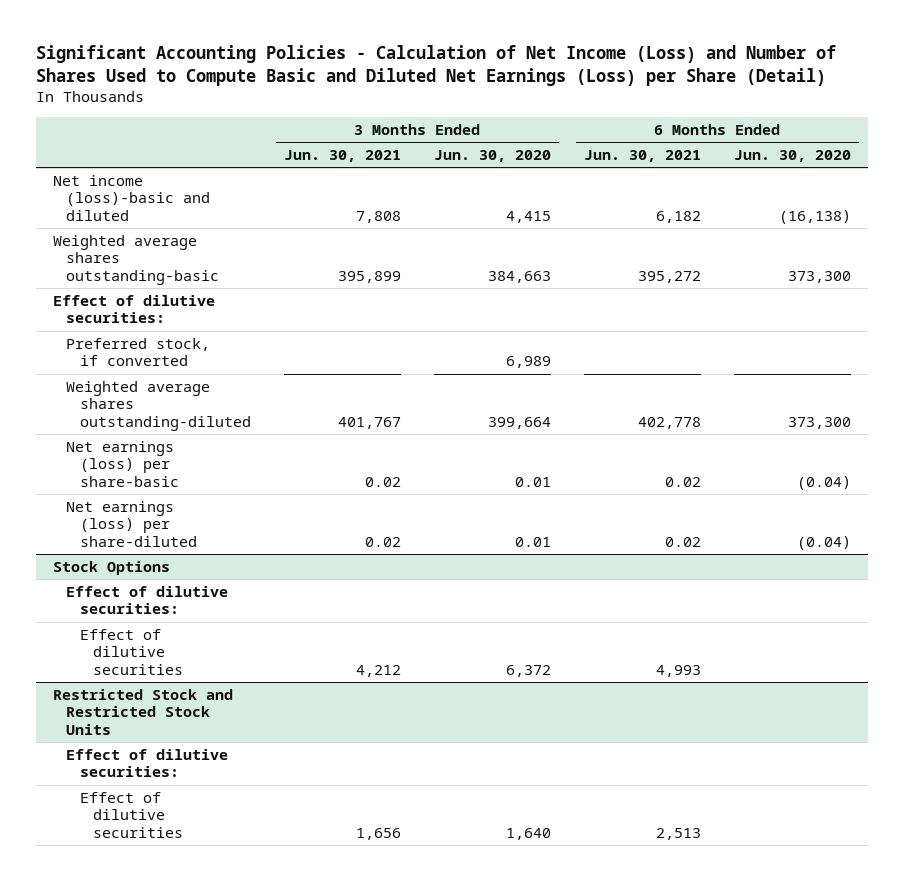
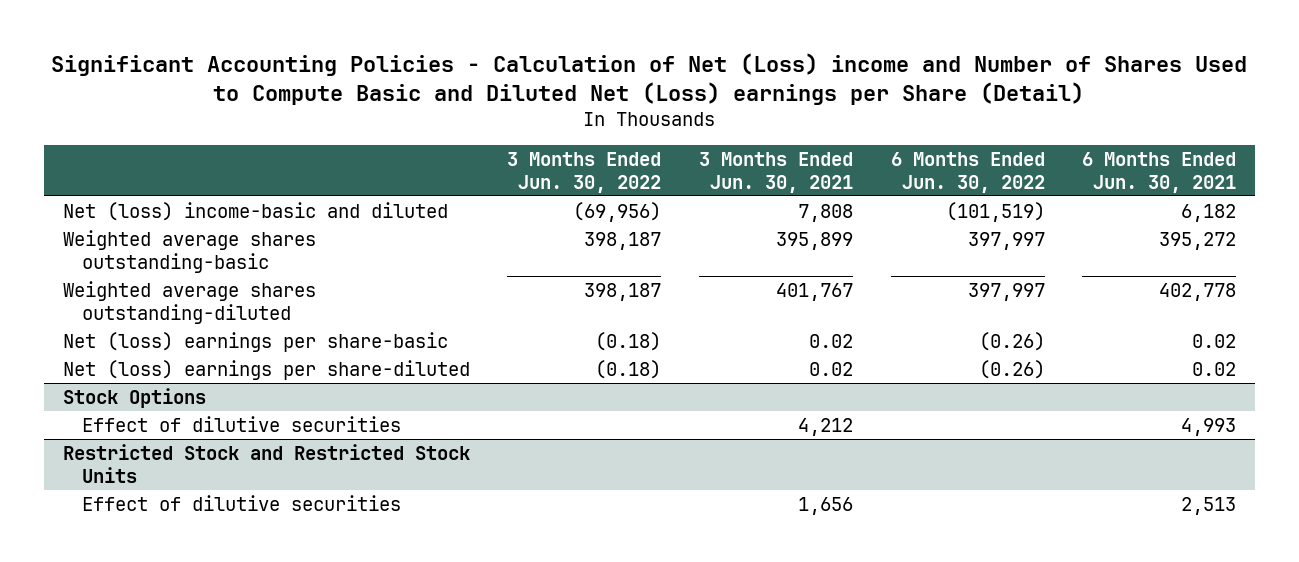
- Significant Accounting Policies - Calculation of Net Income (Loss) and Number of Shares Used to Compute Basic and Diluted Net Earnings (Loss) per Share (Detail)
+ Significant Accounting Policies - Calculation of Net (Loss) income and Number of Shares Used to Compute Basic and Diluted Net (Loss) earnings per Share (Detail)
- | 3 Months Ended Jun. 30, 2021 | 3 Months Ended Jun. 30, 2020 | 6 Months Ended Jun. 30, 2021 | 6 Months Ended Jun. 30, 2020
+ | 3 Months Ended Jun. 30, 2022 | 3 Months Ended Jun. 30, 2021 | 6 Months Ended Jun. 30, 2022 | 6 Months Ended Jun. 30, 2021
- Net income (loss)-basic and diluted | 7,808 | 4,415 | 6,182 | (16,138)
+ Net (loss) income-basic and diluted | (69,956) | 7,808 | (101,519) | 6,182
- Effect of dilutive securities:
- Preferred stock, if converted | | 6,989 | |
- Net earnings (loss) per share-basic | 0.02 | 0.01 | 0.02 | (0.04)
- Net earnings (loss) per share-diluted | 0.02 | 0.01 | 0.02 | (0.04)
+ Net (loss) earnings per share-basic | (0.18) | 0.02 | (0.26) | 0.02
+ Net (loss) earnings per share-diluted | (0.18) | 0.02 | (0.26) | 0.02
@ Stock Options
- Effect of dilutive securities:
@ Restricted Stock and Restricted Stock Units
- Effect of dilutive securities:

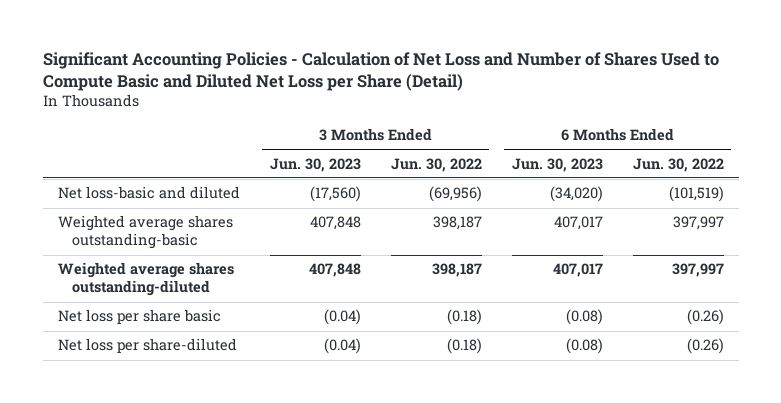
- Significant Accounting Policies - Calculation of Net (Loss) income and Number of Shares Used to Compute Basic and Diluted Net (Loss) earnings per Share (Detail)
+ Significant Accounting Policies - Calculation of Net Loss and Number of Shares Used to Compute Basic and Diluted Net Loss per Share (Detail)
- | 3 Months Ended Jun. 30, 2022 | 3 Months Ended Jun. 30, 2021 | 6 Months Ended Jun. 30, 2022 | 6 Months Ended Jun. 30, 2021
+ | 3 Months Ended Jun. 30, 2023 | 3 Months Ended Jun. 30, 2022 | 6 Months Ended Jun. 30, 2023 | 6 Months Ended Jun. 30, 2022
- Net (loss) income-basic and diluted | (69,956) | 7,808 | (101,519) | 6,182
+ Net loss-basic and diluted | (17,560) | (69,956) | (34,020) | (101,519)
- Net (loss) earnings per share-basic | (0.18) | 0.02 | (0.26) | 0.02
- Net (loss) earnings per share-diluted | (0.18) | 0.02 | (0.26) | 0.02
- Stock Options
- Effect of dilutive securities | | 4,212 | | 4,993
- Restricted Stock and Restricted Stock Units
- Effect of dilutive securities | | 1,656 | | 2,513
+ Net loss per share basic | (0.04) | (0.18) | (0.08) | (0.26)
+ Net loss per share-diluted | (0.04) | (0.18) | (0.08) | (0.26)

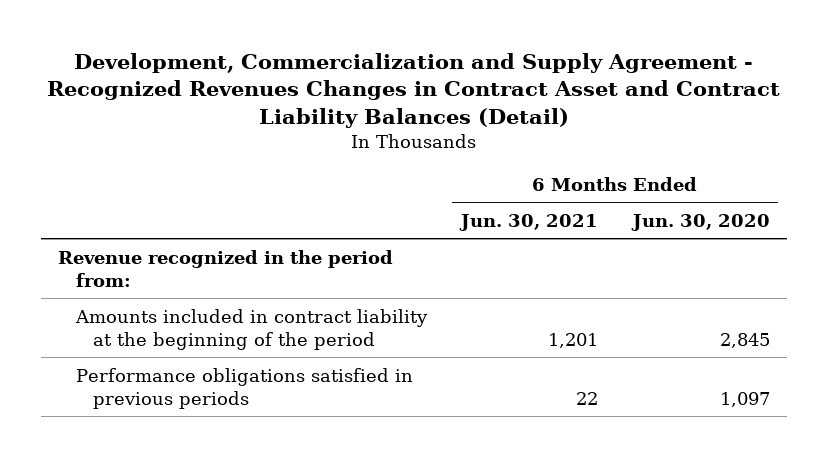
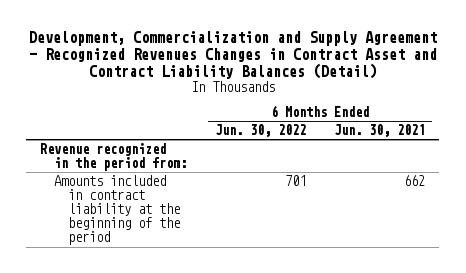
- | 6 Months Ended Jun. 30, 2021 | 6 Months Ended Jun. 30, 2020
+ | 6 Months Ended Jun. 30, 2022 | 6 Months Ended Jun. 30, 2021
- Amounts included in contract liability at the beginning of the period | 1,201 | 2,845
- Performance obligations satisfied in previous periods | 22 | 1,097
+ Amounts included in contract liability at the beginning of the period | 701 | 662

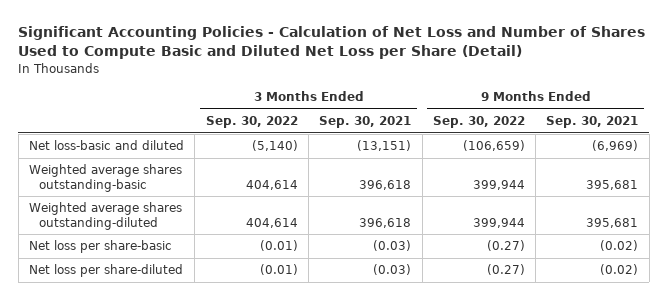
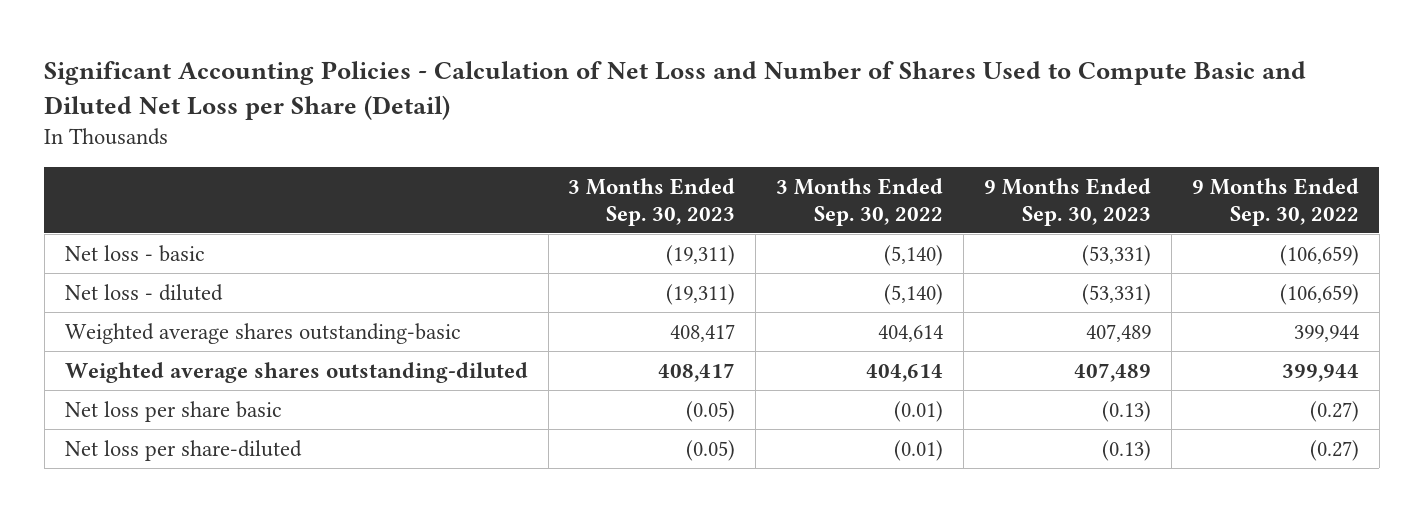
- | 3 Months Ended Sep. 30, 2022 | 3 Months Ended Sep. 30, 2021 | 9 Months Ended Sep. 30, 2022 | 9 Months Ended Sep. 30, 2021
+ | 3 Months Ended Sep. 30, 2023 | 3 Months Ended Sep. 30, 2022 | 9 Months Ended Sep. 30, 2023 | 9 Months Ended Sep. 30, 2022
- Net loss-basic and diluted | (5,140) | (13,151) | (106,659) | (6,969)
+ Net loss - basic | (19,311) | (5,140) | (53,331) | (106,659)
+ Net loss - diluted | (19,311) | (5,140) | (53,331) | (106,659)
- Net loss per share-basic | (0.01) | (0.03) | (0.27) | (0.02)
+ Net loss per share basic | (0.05) | (0.01) | (0.13) | (0.27)

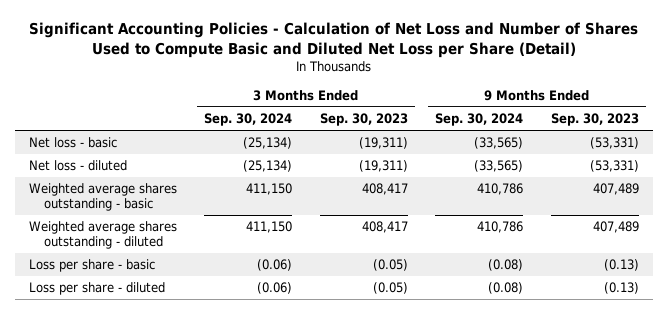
- | 3 Months Ended Sep. 30, 2023 | 3 Months Ended Sep. 30, 2022 | 9 Months Ended Sep. 30, 2023 | 9 Months Ended Sep. 30, 2022
+ | 3 Months Ended Sep. 30, 2024 | 3 Months Ended Sep. 30, 2023 | 9 Months Ended Sep. 30, 2024 | 9 Months Ended Sep. 30, 2023
- Weighted average shares outstanding-basic | 408,417 | 404,614 | 407,489 | 399,944
- Weighted average shares outstanding-diluted | 408,417 | 404,614 | 407,489 | 399,944
- Net loss per share basic | (0.05) | (0.01) | (0.13) | (0.27)
- Net loss per share-diluted | (0.05) | (0.01) | (0.13) | (0.27)
+ Weighted average shares outstanding - basic | 411,150 | 408,417 | 410,786 | 407,489
+ Weighted average shares outstanding - diluted | 411,150 | 408,417 | 410,786 | 407,489
+ Loss per share - basic | (0.06) | (0.05) | (0.08) | (0.13)
+ Loss per share - diluted | (0.06) | (0.05) | (0.08) | (0.13)

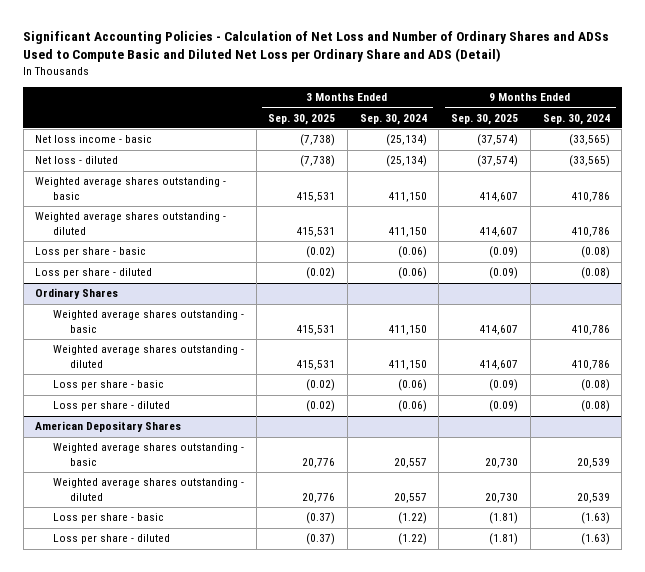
- Significant Accounting Policies - Calculation of Net Loss and Number of Shares Used to Compute Basic and Diluted Net Loss per Share (Detail)
+ Significant Accounting Policies - Calculation of Net Loss and Number of Ordinary Shares and ADSs Used to Compute Basic and Diluted Net Loss per Ordinary Share and ADS (Detail)
- | 3 Months Ended Sep. 30, 2024 | 3 Months Ended Sep. 30, 2023 | 9 Months Ended Sep. 30, 2024 | 9 Months Ended Sep. 30, 2023
+ | 3 Months Ended Sep. 30, 2025 | 3 Months Ended Sep. 30, 2024 | 9 Months Ended Sep. 30, 2025 | 9 Months Ended Sep. 30, 2024
- Net loss - basic | (25,134) | (19,311) | (33,565) | (53,331)
+ Net loss income - basic | (7,738) | (25,134) | (37,574) | (33,565)
+ Ordinary Shares
+ Weighted average shares outstanding - basic | 415,531 | 411,150 | 414,607 | 410,786
+ Weighted average shares outstanding - diluted | 415,531 | 411,150 | 414,607 | 410,786
+ Loss per share - basic | (0.02) | (0.06) | (0.09) | (0.08)
+ Loss per share - diluted | (0.02) | (0.06) | (0.09) | (0.08)
+ American Depositary Shares
+ Weighted average shares outstanding - basic | 20,776 | 20,557 | 20,730 | 20,539
+ Weighted average shares outstanding - diluted | 20,776 | 20,557 | 20,730 | 20,539
+ Loss per share - basic | (0.37) | (1.22) | (1.81) | (1.63)
+ Loss per share - diluted | (0.37) | (1.22) | (1.81) | (1.63)

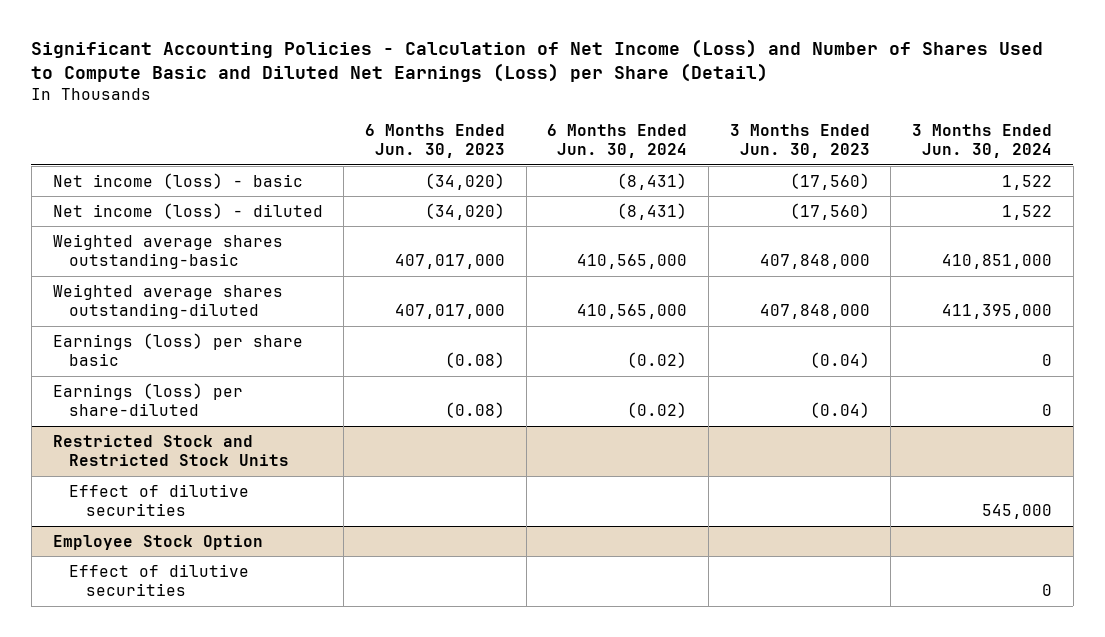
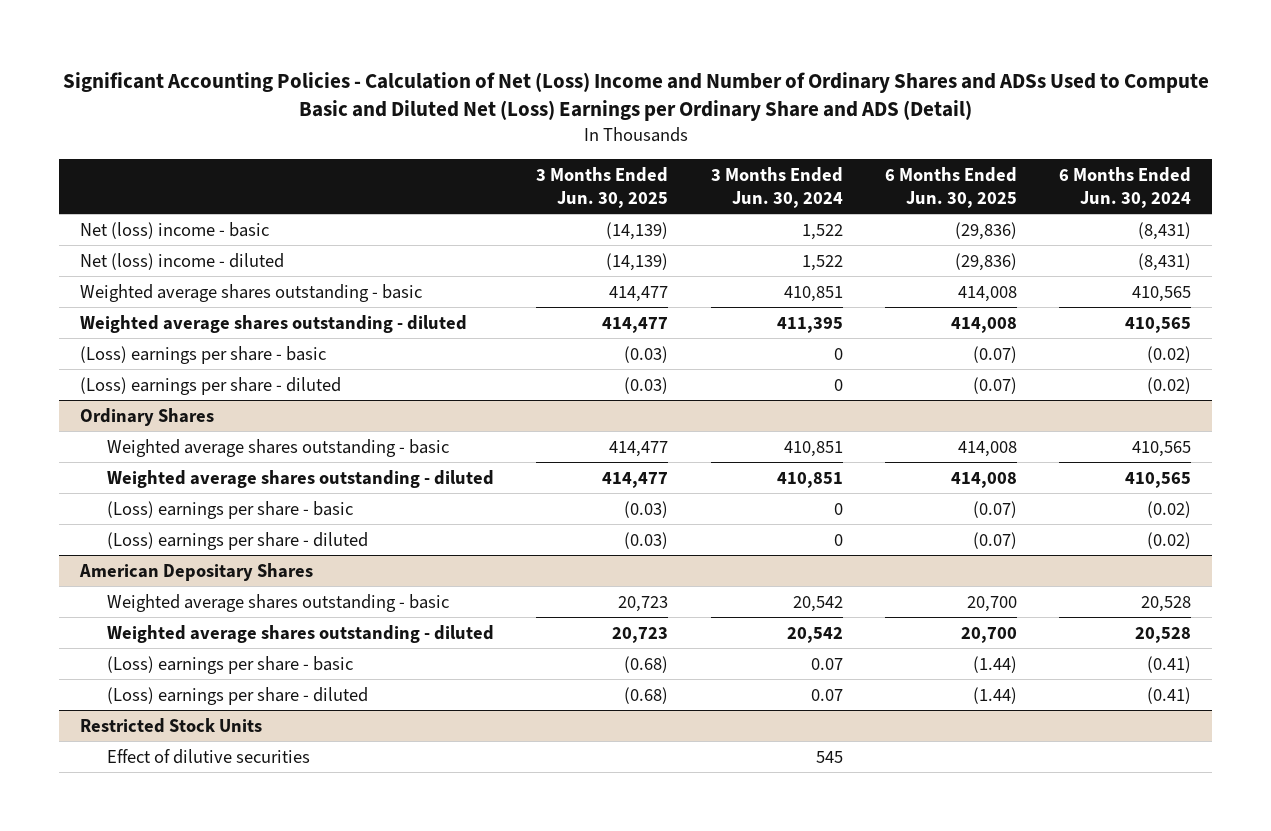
- Significant Accounting Policies - Calculation of Net Income (Loss) and Number of Shares Used to Compute Basic and Diluted Net Earnings (Loss) per Share (Detail)
+ Significant Accounting Policies - Calculation of Net (Loss) Income and Number of Ordinary Shares and ADSs Used to Compute Basic and Diluted Net (Loss) Earnings per Ordinary Share and ADS (Detail)
- | 6 Months Ended Jun. 30, 2023 | 6 Months Ended Jun. 30, 2024 | 3 Months Ended Jun. 30, 2023 | 3 Months Ended Jun. 30, 2024
+ | 3 Months Ended Jun. 30, 2025 | 3 Months Ended Jun. 30, 2024 | 6 Months Ended Jun. 30, 2025 | 6 Months Ended Jun. 30, 2024
- Net income (loss) - basic | (34,020) | (8,431) | (17,560) | 1,522
- Net income (loss) - diluted | (34,020) | (8,431) | (17,560) | 1,522
- Weighted average shares outstanding-basic | 407,017,000 | 410,565,000 | 407,848,000 | 410,851,000
- Weighted average shares outstanding-diluted | 407,017,000 | 410,565,000 | 407,848,000 | 411,395,000
- Earnings (loss) per share basic | (0.08) | (0.02) | (0.04) | 0
- Earnings (loss) per share-diluted | (0.08) | (0.02) | (0.04) | 0
- Restricted Stock and Restricted Stock Units
- Effect of dilutive securities | | | | 545,000
- Employee Stock Option
- Effect of dilutive securities | | | | 0
+ Net (loss) income - basic | (14,139) | 1,522 | (29,836) | (8,431)
+ Net (loss) income - diluted | (14,139) | 1,522 | (29,836) | (8,431)
+ Weighted average shares outstanding - basic | 414,477 | 410,851 | 414,008 | 410,565
+ Weighted average shares outstanding - diluted | 414,477 | 411,395 | 414,008 | 410,565
+ (Loss) earnings per share - basic | (0.03) | 0 | (0.07) | (0.02)
+ (Loss) earnings per share - diluted | (0.03) | 0 | (0.07) | (0.02)
+ Ordinary Shares
+ Weighted average shares outstanding - basic | 414,477 | 410,851 | 414,008 | 410,565
+ Weighted average shares outstanding - diluted | 414,477 | 410,851 | 414,008 | 410,565
+ (Loss) earnings per share - basic | (0.03) | 0 | (0.07) | (0.02)
+ (Loss) earnings per share - diluted | (0.03) | 0 | (0.07) | (0.02)
+ American Depositary Shares
+ Weighted average shares outstanding - basic | 20,723 | 20,542 | 20,700 | 20,528
+ Weighted average shares outstanding - diluted | 20,723 | 20,542 | 20,700 | 20,528
+ (Loss) earnings per share - basic | (0.68) | 0.07 | (1.44) | (0.41)
+ (Loss) earnings per share - diluted | (0.68) | 0.07 | (1.44) | (0.41)
+ Restricted Stock Units
+ Effect of dilutive securities | | 545 | |

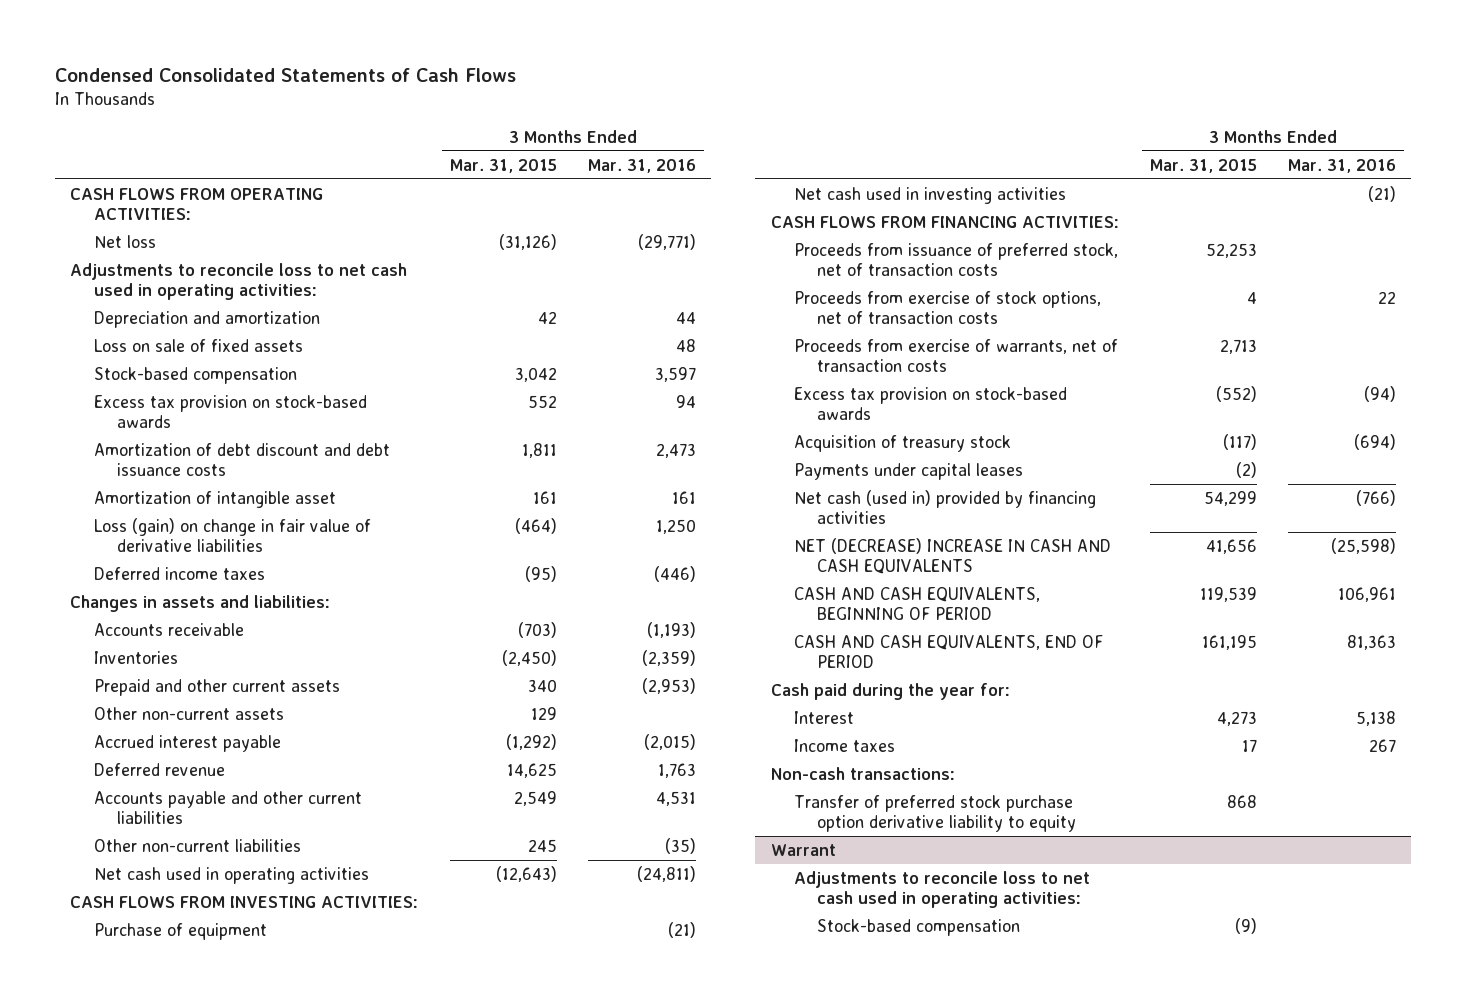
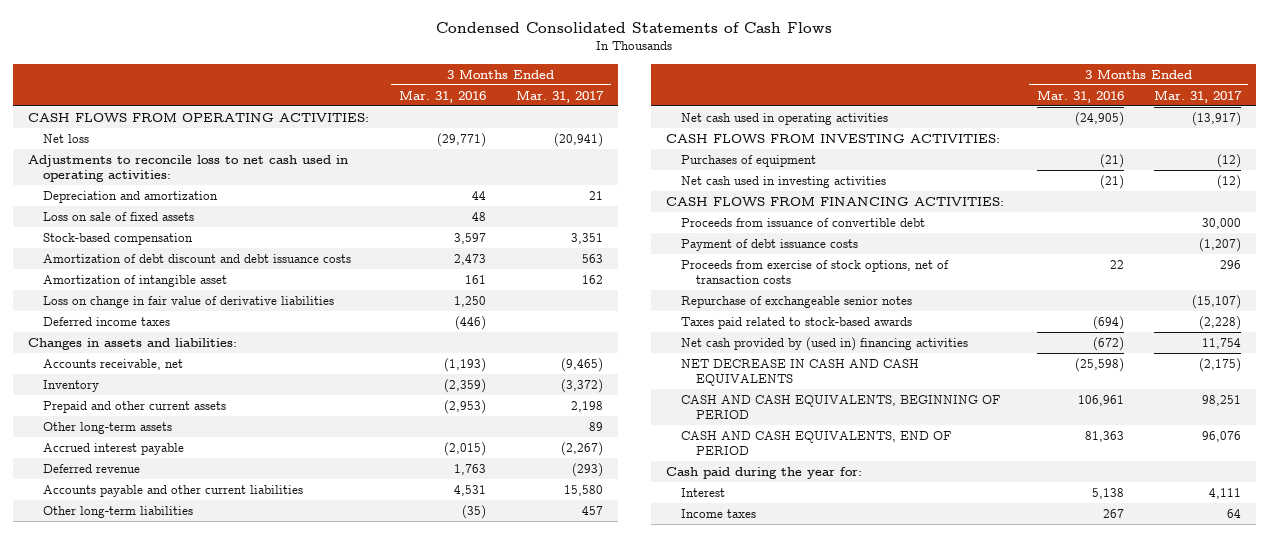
- | 3 Months Ended Mar. 31, 2015 | 3 Months Ended Mar. 31, 2016
+ | 3 Months Ended Mar. 31, 2016 | 3 Months Ended Mar. 31, 2017
- Excess tax provision on stock-based awards | 552 | 94
- Loss (gain) on change in fair value of derivative liabilities | (464) | 1,250
+ Loss on change in fair value of derivative liabilities | 1,250 |
- Accounts receivable | (703) | (1,193)
- Inventories | (2,450) | (2,359)
+ Accounts receivable, net | (1,193) | (9,465)
+ Inventory | (2,359) | (3,372)
- Other non-current assets | 129 |
+ Other long-term assets | | 89
- Other non-current liabilities | 245 | (35)
- Net cash used in operating activities | (12,643) | (24,811)
+ Other long-term liabilities | (35) | 457
+ Net cash used in operating activities | (24,905) | (13,917)
- Purchase of equipment | | (21)
+ Purchases of equipment | (21) | (12)
- Proceeds from issuance of preferred stock, net of transaction costs | 52,253 |
+ Proceeds from issuance of convertible debt | | 30,000
+ Payment of debt issuance costs | | (1,207)
- Proceeds from exercise of warrants, net of transaction costs | 2,713 |
- Excess tax provision on stock-based awards | (552) | (94)
- Acquisition of treasury stock | (117) | (694)
- Payments under capital leases | (2) |
- Net cash (used in) provided by financing activities | 54,299 | (766)
- NET (DECREASE) INCREASE IN CASH AND CASH EQUIVALENTS | 41,656 | (25,598)
+ Repurchase of exchangeable senior notes | | (15,107)
+ Taxes paid related to stock-based awards | (694) | (2,228)
+ Net cash provided by (used in) financing activities | (672) | 11,754
+ NET DECREASE IN CASH AND CASH EQUIVALENTS | (25,598) | (2,175)
- Non-cash transactions:
- Transfer of preferred stock purchase option derivative liability to equity | 868 |
- Warrant
- Adjustments to reconcile loss to net cash used in operating activities:
- Stock-based compensation | (9) |

